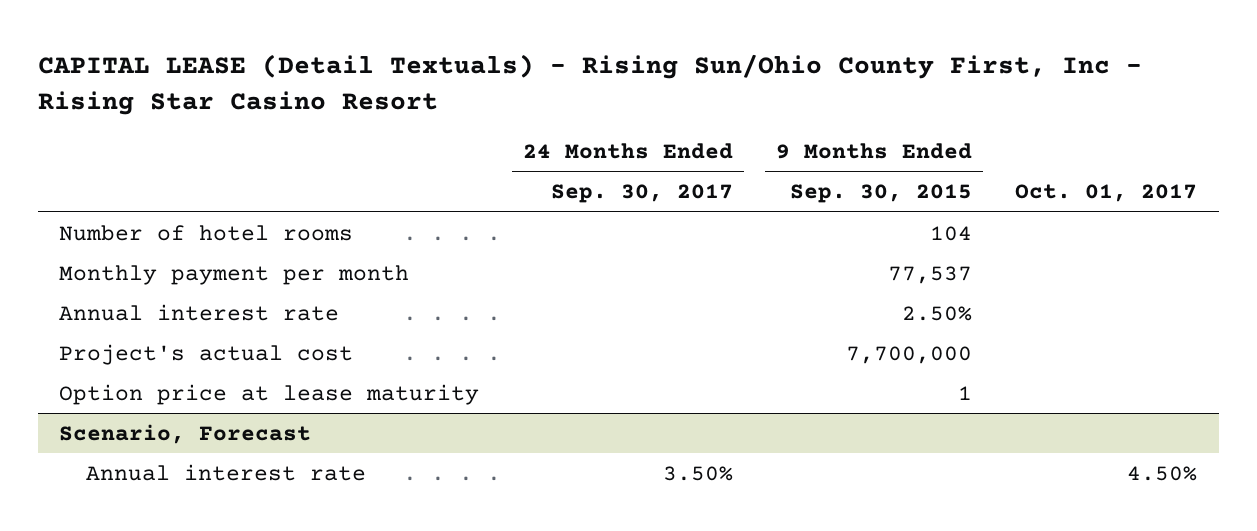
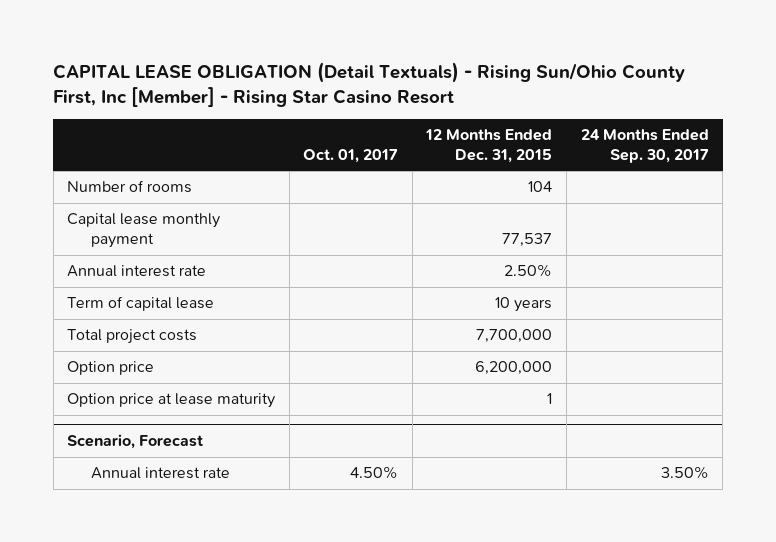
- CAPITAL LEASE (Detail Textuals) - Rising Sun/Ohio County First, Inc - Rising Star Casino Resort
+ CAPITAL LEASE OBLIGATION (Detail Textuals) - Rising Sun/Ohio County First, Inc [Member] - Rising Star Casino Resort
- | 24 Months Ended Sep. 30, 2017 | 9 Months Ended Sep. 30, 2015 | Oct. 01, 2017
+ | Oct. 01, 2017 | 12 Months Ended Dec. 31, 2015 | 24 Months Ended Sep. 30, 2017
- Number of hotel rooms | | 104 |
- Monthly payment per month | | 77,537 |
+ Number of rooms | | 104 |
+ Capital lease monthly payment | | 77,537 |
- Project's actual cost | | 7,700,000 |
+ Term of capital lease | | 10 years |
+ Total project costs | | 7,700,000 |
+ Option price | | 6,200,000 |

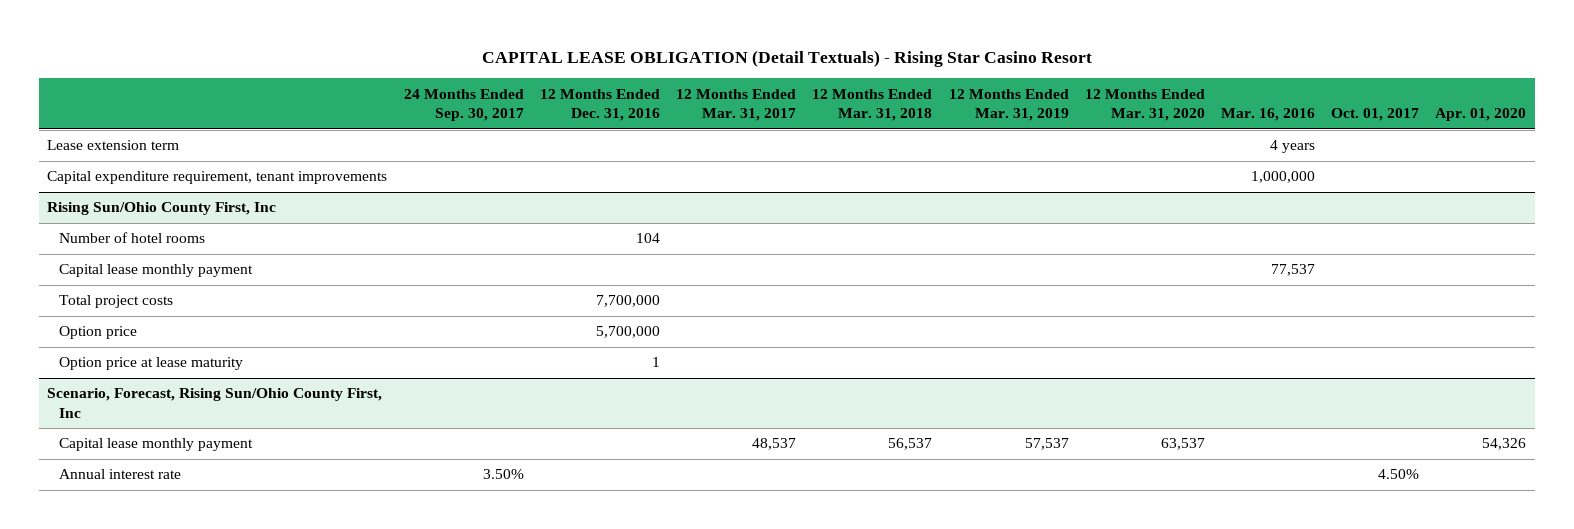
- CAPITAL LEASE OBLIGATION (Detail Textuals) - Rising Sun/Ohio County First, Inc [Member] - Rising Star Casino Resort
+ CAPITAL LEASE OBLIGATION (Detail Textuals) - Rising Star Casino Resort
- | Oct. 01, 2017 | 12 Months Ended Dec. 31, 2015 | 24 Months Ended Sep. 30, 2017
+ | 24 Months Ended Sep. 30, 2017 | 12 Months Ended Dec. 31, 2016 | 12 Months Ended Mar. 31, 2017 | 12 Months Ended Mar. 31, 2018 | 12 Months Ended Mar. 31, 2019 | 12 Months Ended Mar. 31, 2020 | Mar. 16, 2016 | Oct. 01, 2017 | Apr. 01, 2020
- Number of rooms | | 104 |
- Capital lease monthly payment | | 77,537 |
- Annual interest rate | | 2.50% |
- Term of capital lease | | 10 years |
- Total project costs | | 7,700,000 |
- Option price | | 6,200,000 |
- Option price at lease maturity | | 1 |
- Scenario, Forecast
+ Lease extension term | | | | | | | 4 years | |
+ Capital expenditure requirement, tenant improvements | | | | | | | 1,000,000 | |
+ Rising Sun/Ohio County First, Inc
+ Number of hotel rooms | | 104 | | | | | | |
+ Capital lease monthly payment | | | | | | | 77,537 | |
+ Total project costs | | 7,700,000 | | | | | | |
+ Option price | | 5,700,000 | | | | | | |
+ Option price at lease maturity | | 1 | | | | | | |
+ Scenario, Forecast, Rising Sun/Ohio County First, Inc
+ Capital lease monthly payment | | | 48,537 | 56,537 | 57,537 | 63,537 | | | 54,326

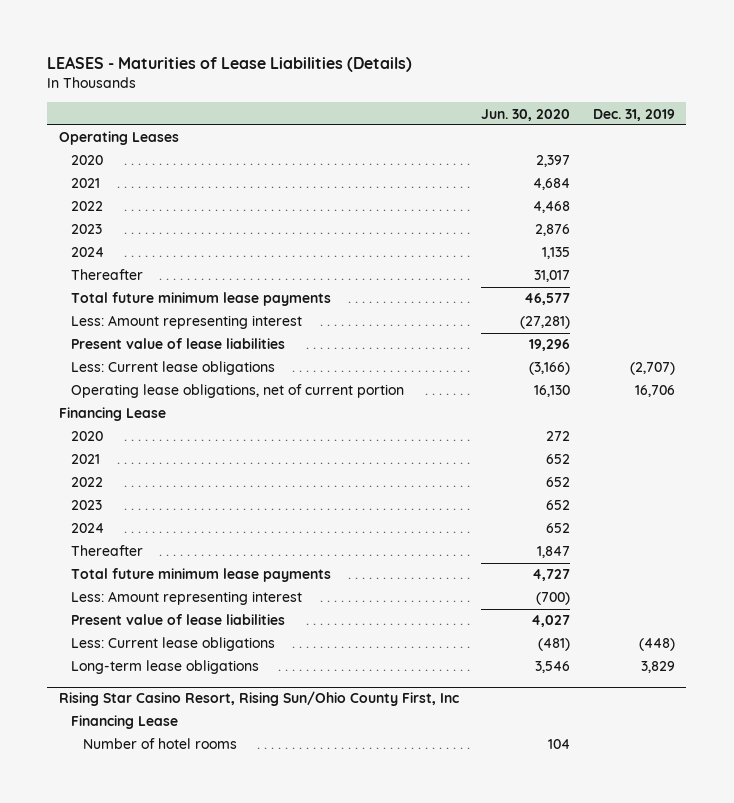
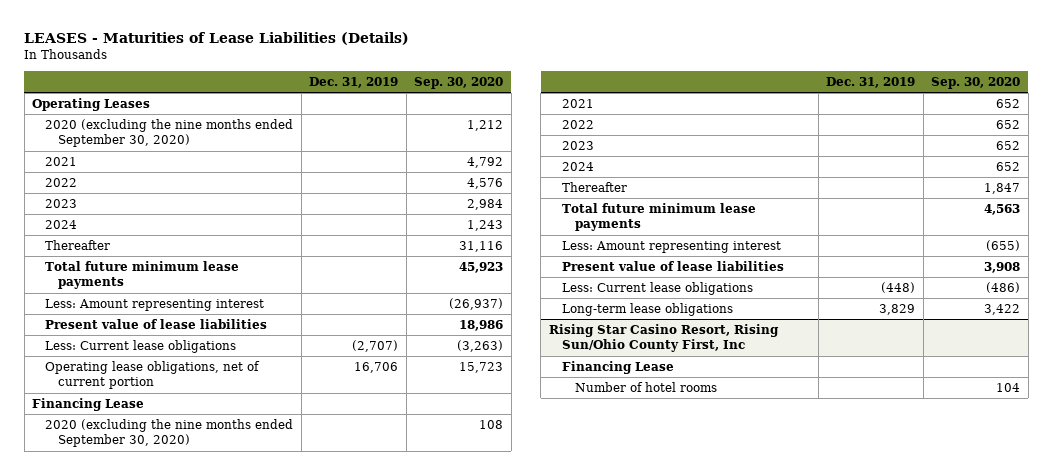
- | Jun. 30, 2020 | Dec. 31, 2019
+ | Dec. 31, 2019 | Sep. 30, 2020
- 2020 | 2,397 |
+ 2020 (excluding the nine months ended September 30, 2020) | | 1,212
- 2020 | 272 |
+ 2020 (excluding the nine months ended September 30, 2020) | | 108

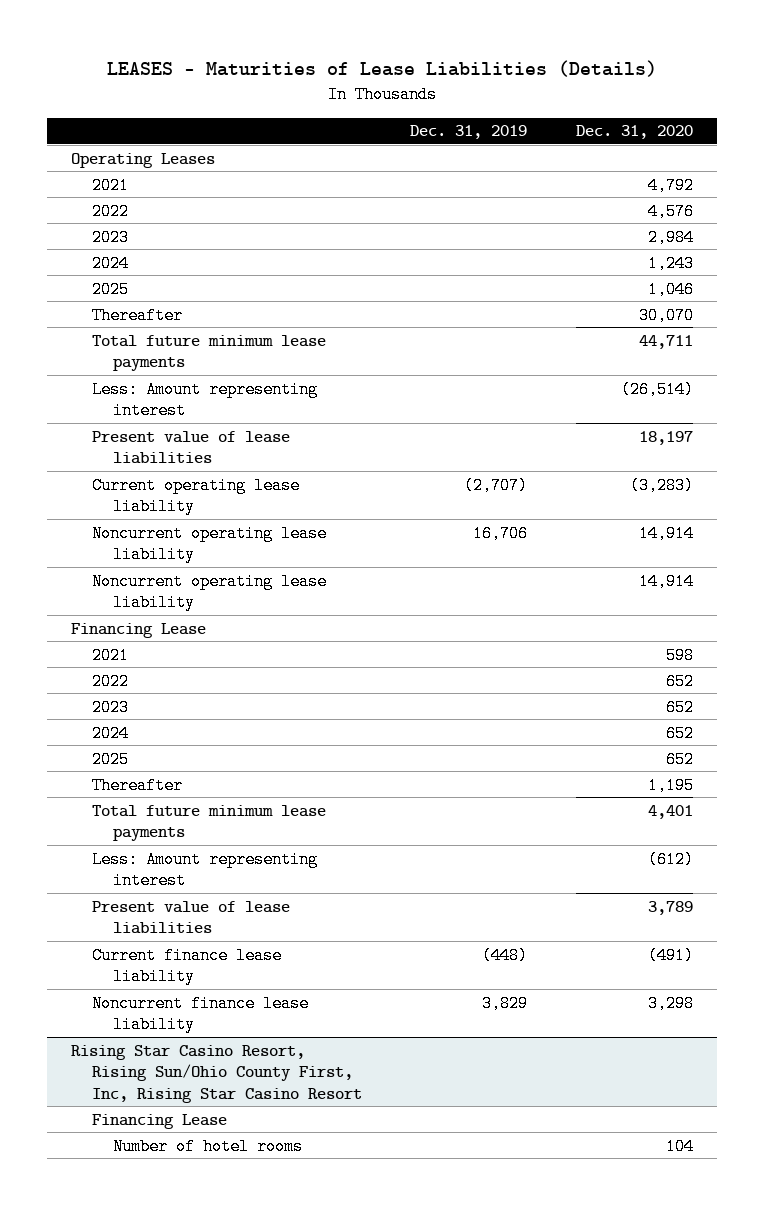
- | Dec. 31, 2019 | Sep. 30, 2020
+ | Dec. 31, 2019 | Dec. 31, 2020
- 2020 (excluding the nine months ended September 30, 2020) | | 1,212
+ 2025 | | 1,046
- Less: Current lease obligations | (2,707) | (3,263)
- Operating lease obligations, net of current portion | 16,706 | 15,723
+ Current operating lease liability | (2,707) | (3,283)
+ Noncurrent operating lease liability | 16,706 | 14,914
+ Noncurrent operating lease liability | | 14,914
- 2020 (excluding the nine months ended September 30, 2020) | | 108
+ 2025 | | 652
- Less: Current lease obligations | (448) | (486)
- Long-term lease obligations | 3,829 | 3,422
- Rising Star Casino Resort, Rising Sun/Ohio County First, Inc
+ Current finance lease liability | (448) | (491)
+ Noncurrent finance lease liability | 3,829 | 3,298
+ Rising Star Casino Resort, Rising Sun/Ohio County First, Inc, Rising Star Casino Resort

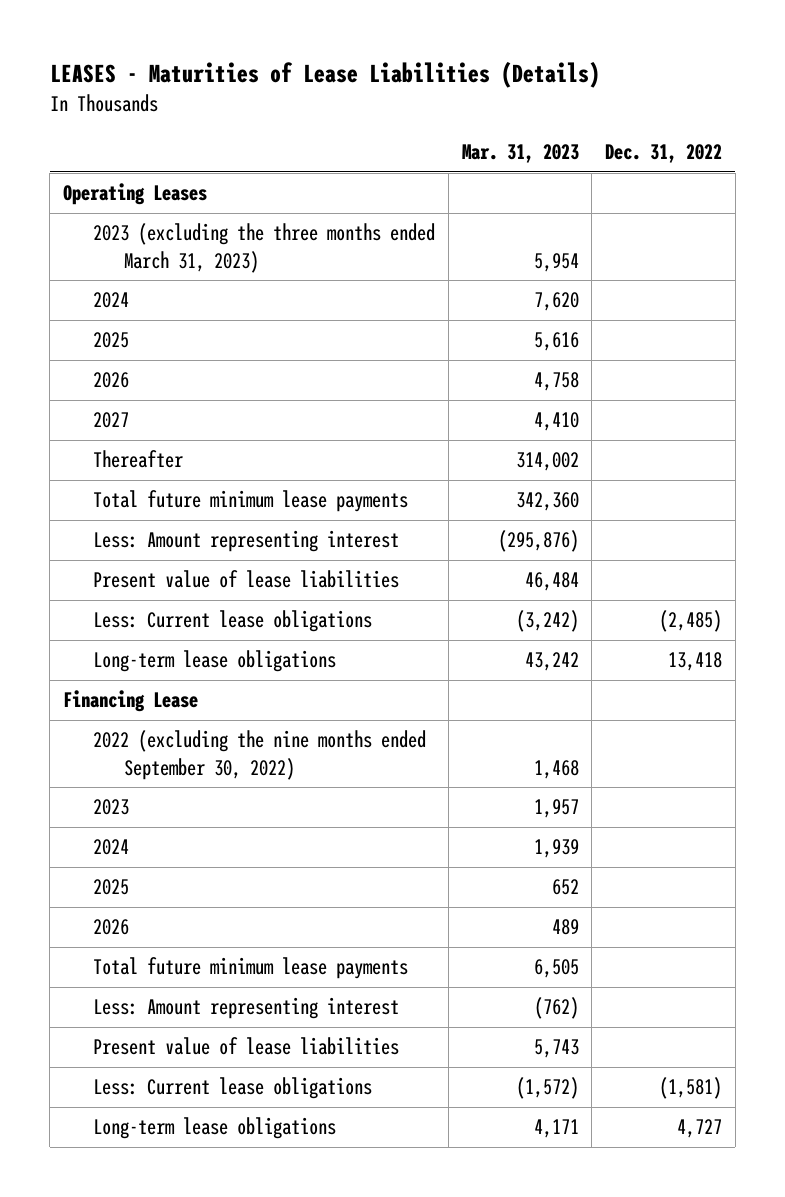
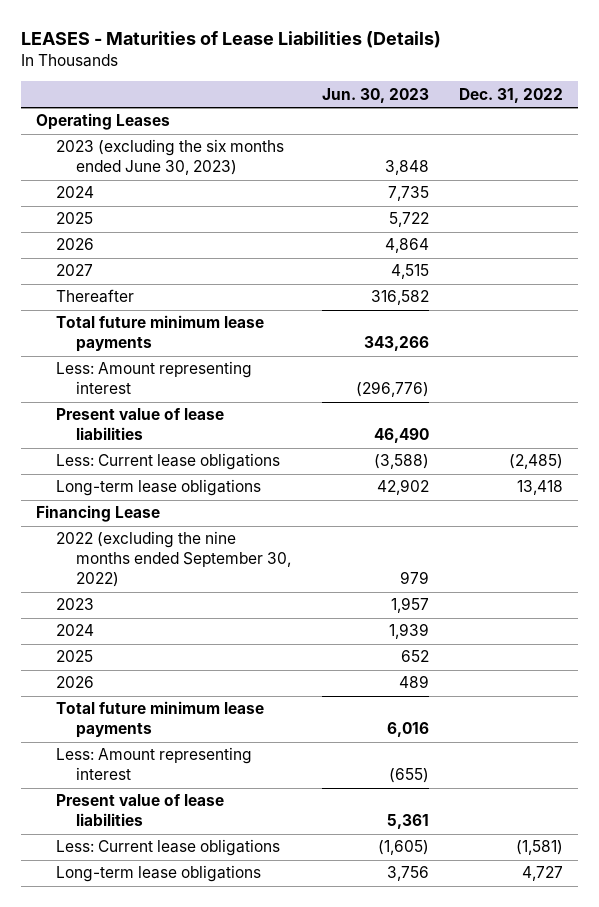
- | Mar. 31, 2023 | Dec. 31, 2022
+ | Jun. 30, 2023 | Dec. 31, 2022
- 2023 (excluding the three months ended March 31, 2023) | 5,954 |
+ 2023 (excluding the six months ended June 30, 2023) | 3,848 |

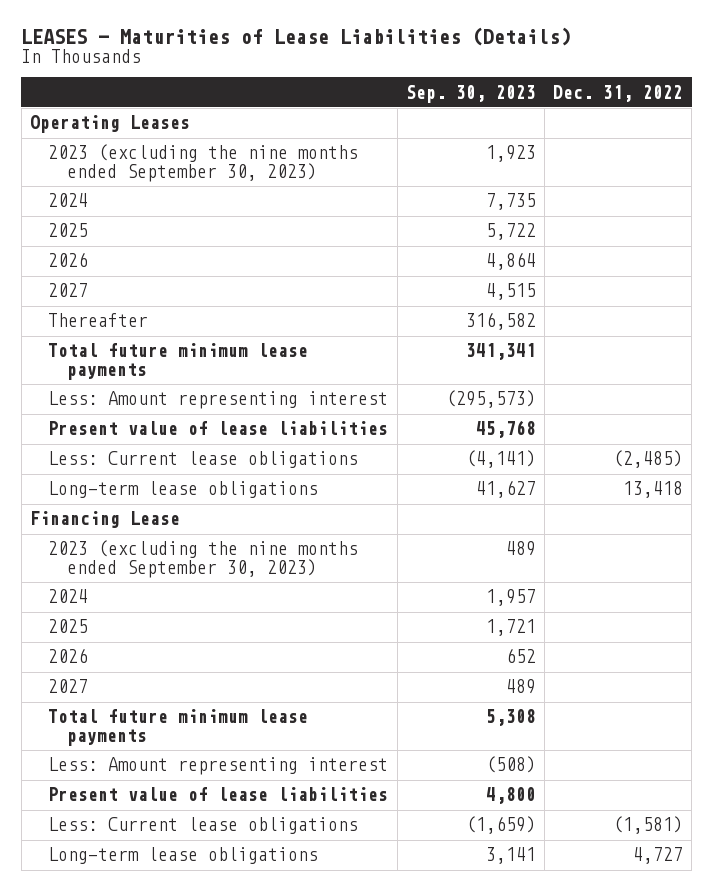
- | Jun. 30, 2023 | Dec. 31, 2022
+ | Sep. 30, 2023 | Dec. 31, 2022
- 2023 (excluding the six months ended June 30, 2023) | 3,848 |
+ 2023 (excluding the nine months ended September 30, 2023) | 1,923 |
- 2022 (excluding the nine months ended September 30, 2022) | 979 |
- 2023 | 1,957 |
+ 2023 (excluding the nine months ended September 30, 2023) | 489 |
+ 2027 | 489 |

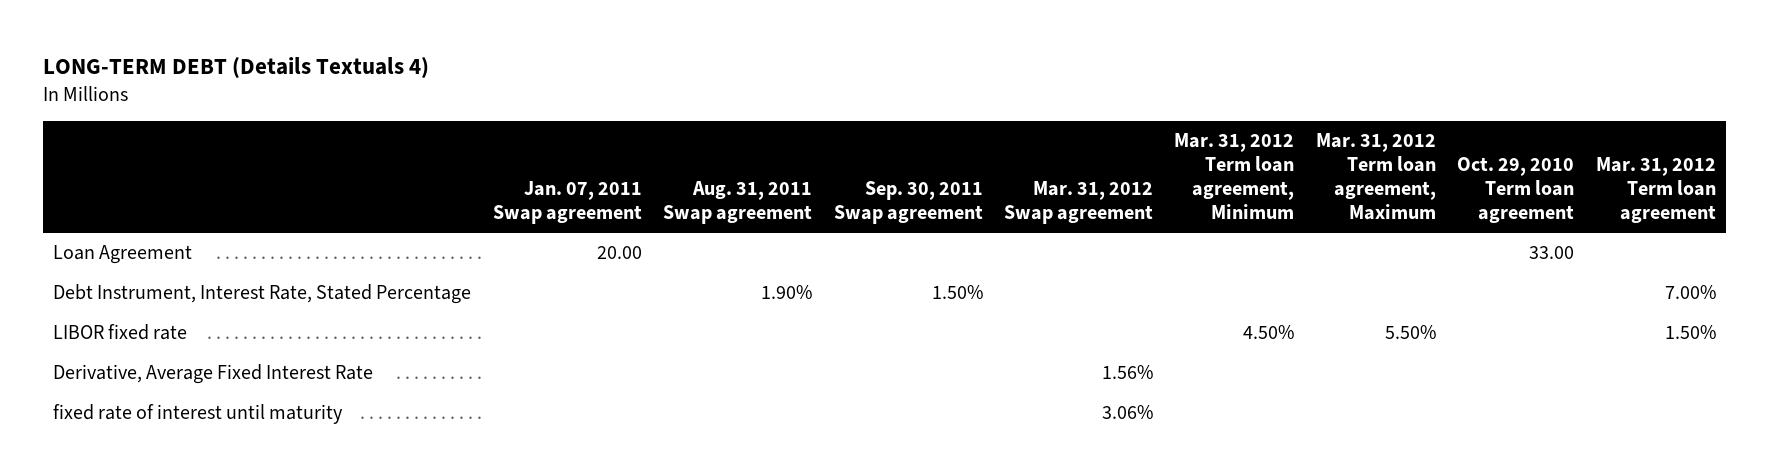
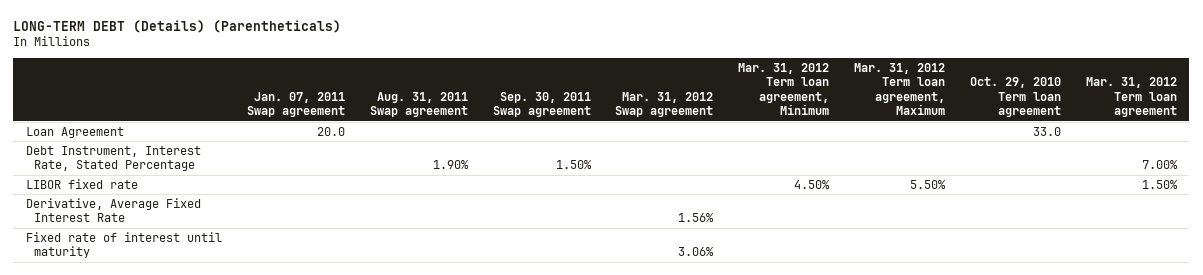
- LONG-TERM DEBT (Details Textuals 4)
+ LONG-TERM DEBT (Details) (Parentheticals)
- Loan Agreement | 20.00 | | | | | | 33.00 |
+ Loan Agreement | 20.0 | | | | | | 33.0 |
- fixed rate of interest until maturity | | | | 3.06% | | | |
+ Fixed rate of interest until maturity | | | | 3.06% | | | |

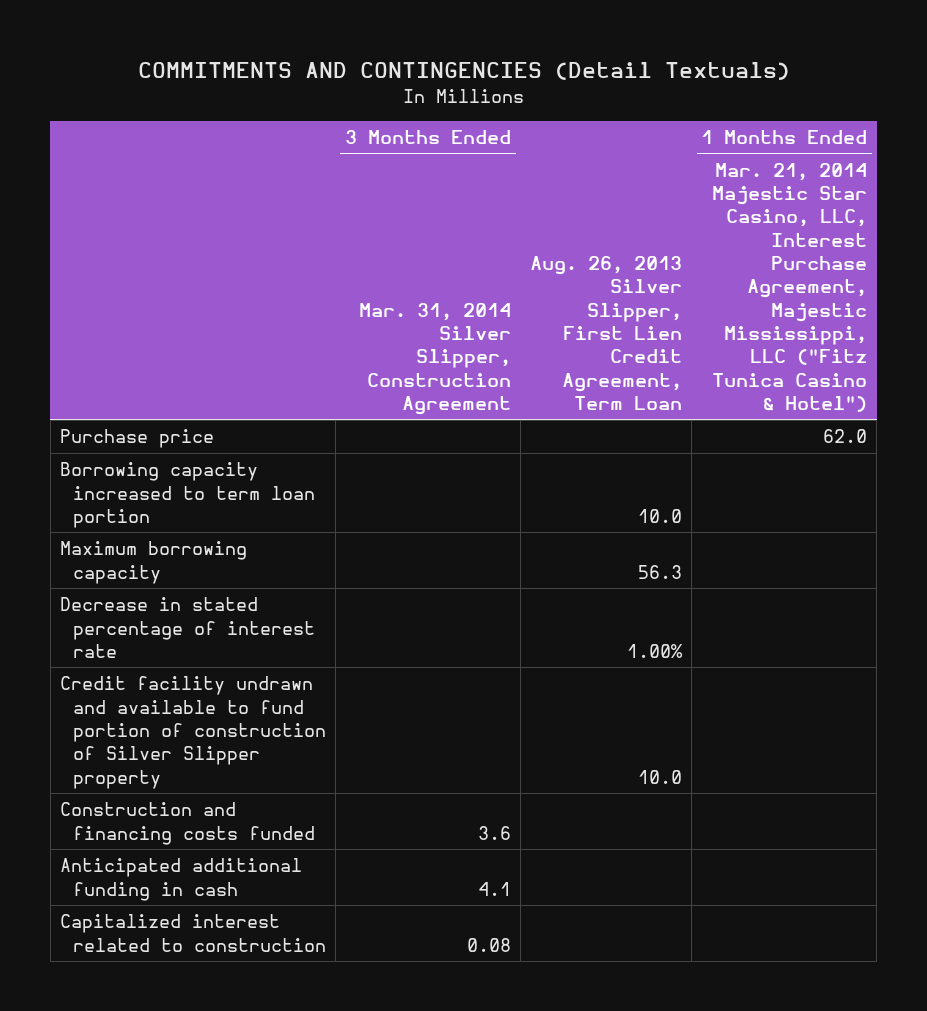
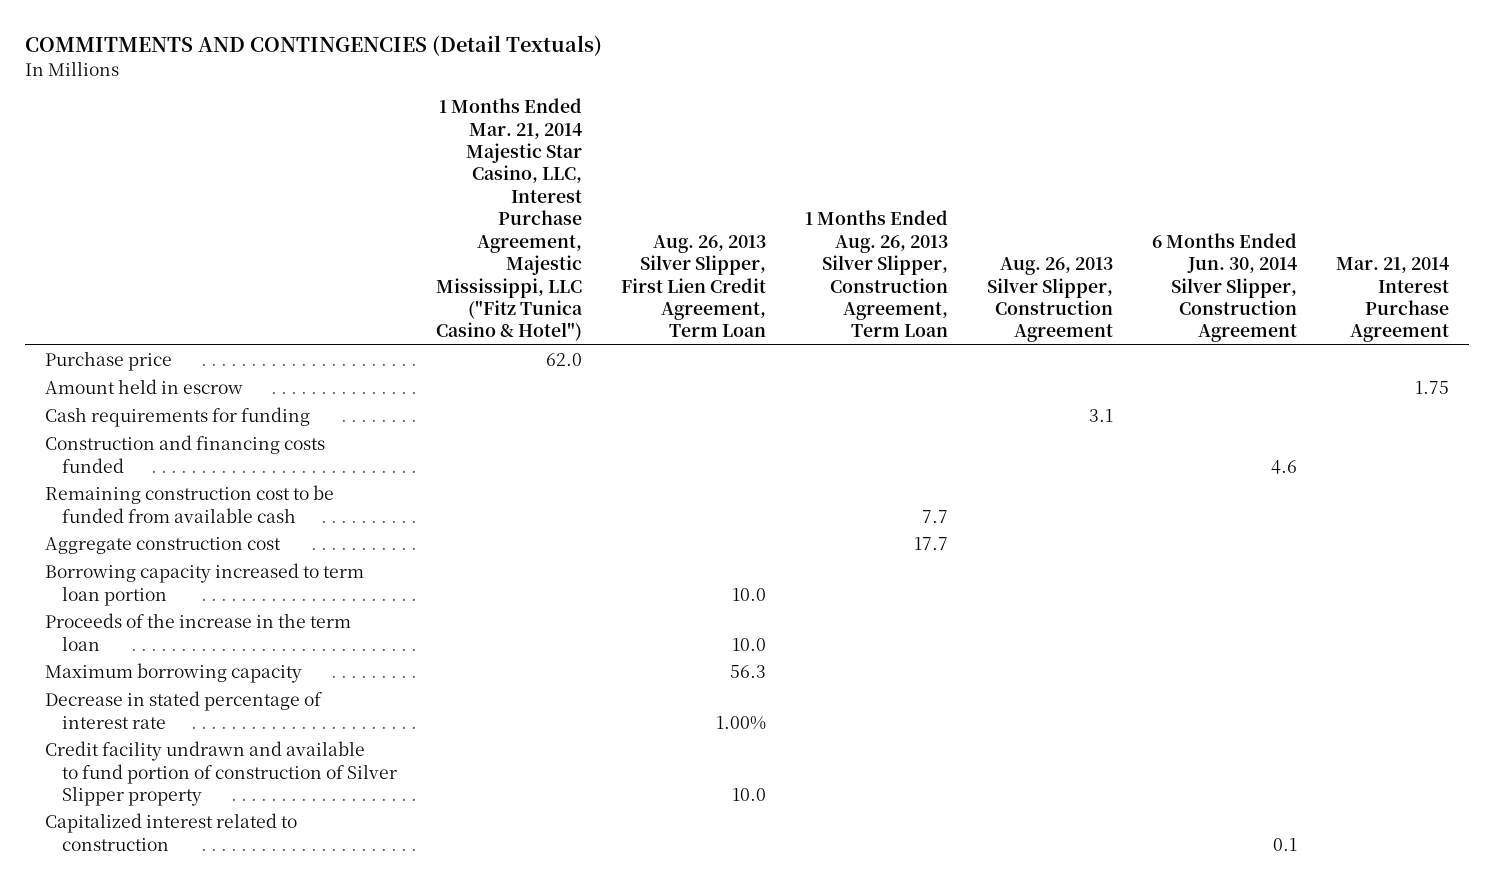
- | 3 Months Ended Mar. 31, 2014 Silver Slipper, Construction Agreement | Aug. 26, 2013 Silver Slipper, First Lien Credit Agreement, Term Loan | 1 Months Ended Mar. 21, 2014 Majestic Star Casino, LLC, Interest Purchase Agreement, Majestic Mississippi, LLC ("Fitz Tunica Casino & Hotel")
+ | 1 Months Ended Mar. 21, 2014 Majestic Star Casino, LLC, Interest Purchase Agreement, Majestic Mississippi, LLC ("Fitz Tunica Casino & Hotel") | Aug. 26, 2013 Silver Slipper, First Lien Credit Agreement, Term Loan | 1 Months Ended Aug. 26, 2013 Silver Slipper, Construction Agreement, Term Loan | Aug. 26, 2013 Silver Slipper, Construction Agreement | 6 Months Ended Jun. 30, 2014 Silver Slipper, Construction Agreement | Mar. 21, 2014 Interest Purchase Agreement
+ Amount held in escrow | | | | | | 1.75
+ Cash requirements for funding | | | | 3.1 | |
moved up: Construction and financing costs funded | | | | | 4.6 |
+ Remaining construction cost to be funded from available cash | | | 7.7 | | |
+ Aggregate construction cost | | | 17.7 | | |
+ Proceeds of the increase in the term loan | | 10.0 | | | |
- Anticipated additional funding in cash | 4.1 | |

